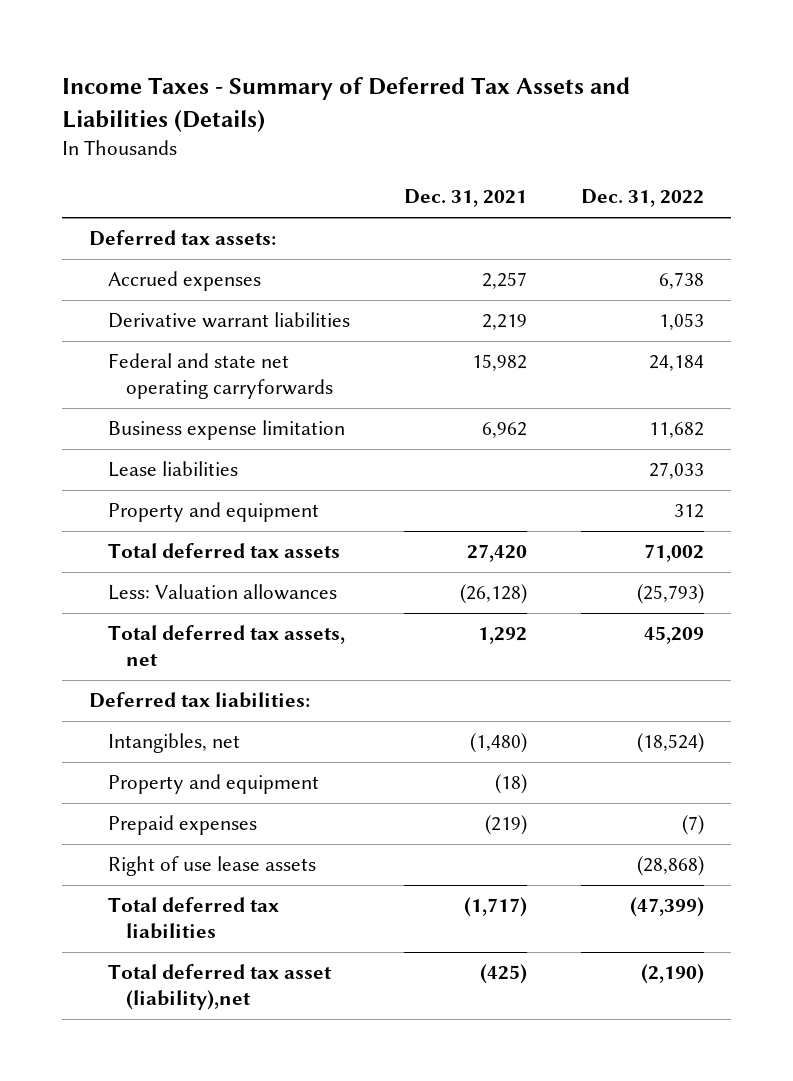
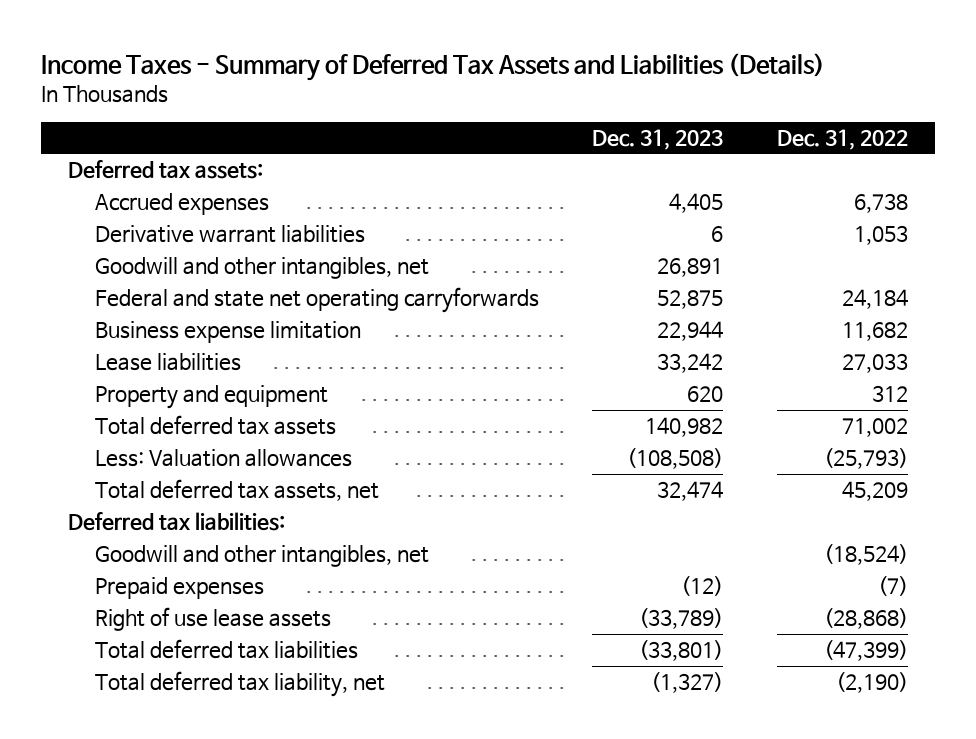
- | Dec. 31, 2021 | Dec. 31, 2022
+ | Dec. 31, 2023 | Dec. 31, 2022
+ Goodwill and other intangibles, net | 26,891 |
- Intangibles, net | (1,480) | (18,524)
- Property and equipment | (18) |
+ Goodwill and other intangibles, net | | (18,524)
- Total deferred tax asset (liability),net | (425) | (2,190)
+ Total deferred tax liability, net | (1,327) | (2,190)

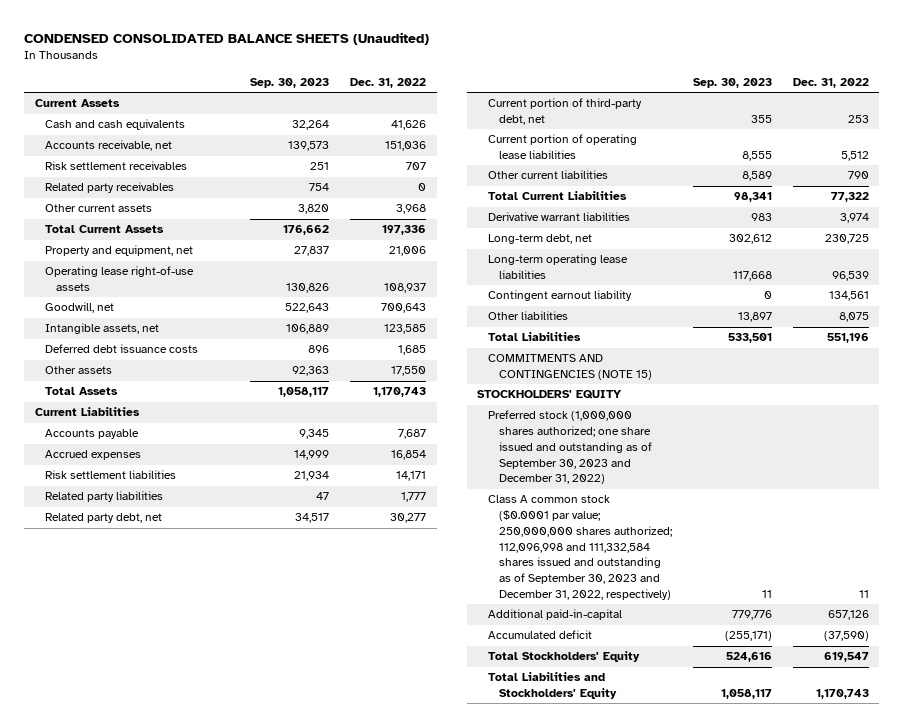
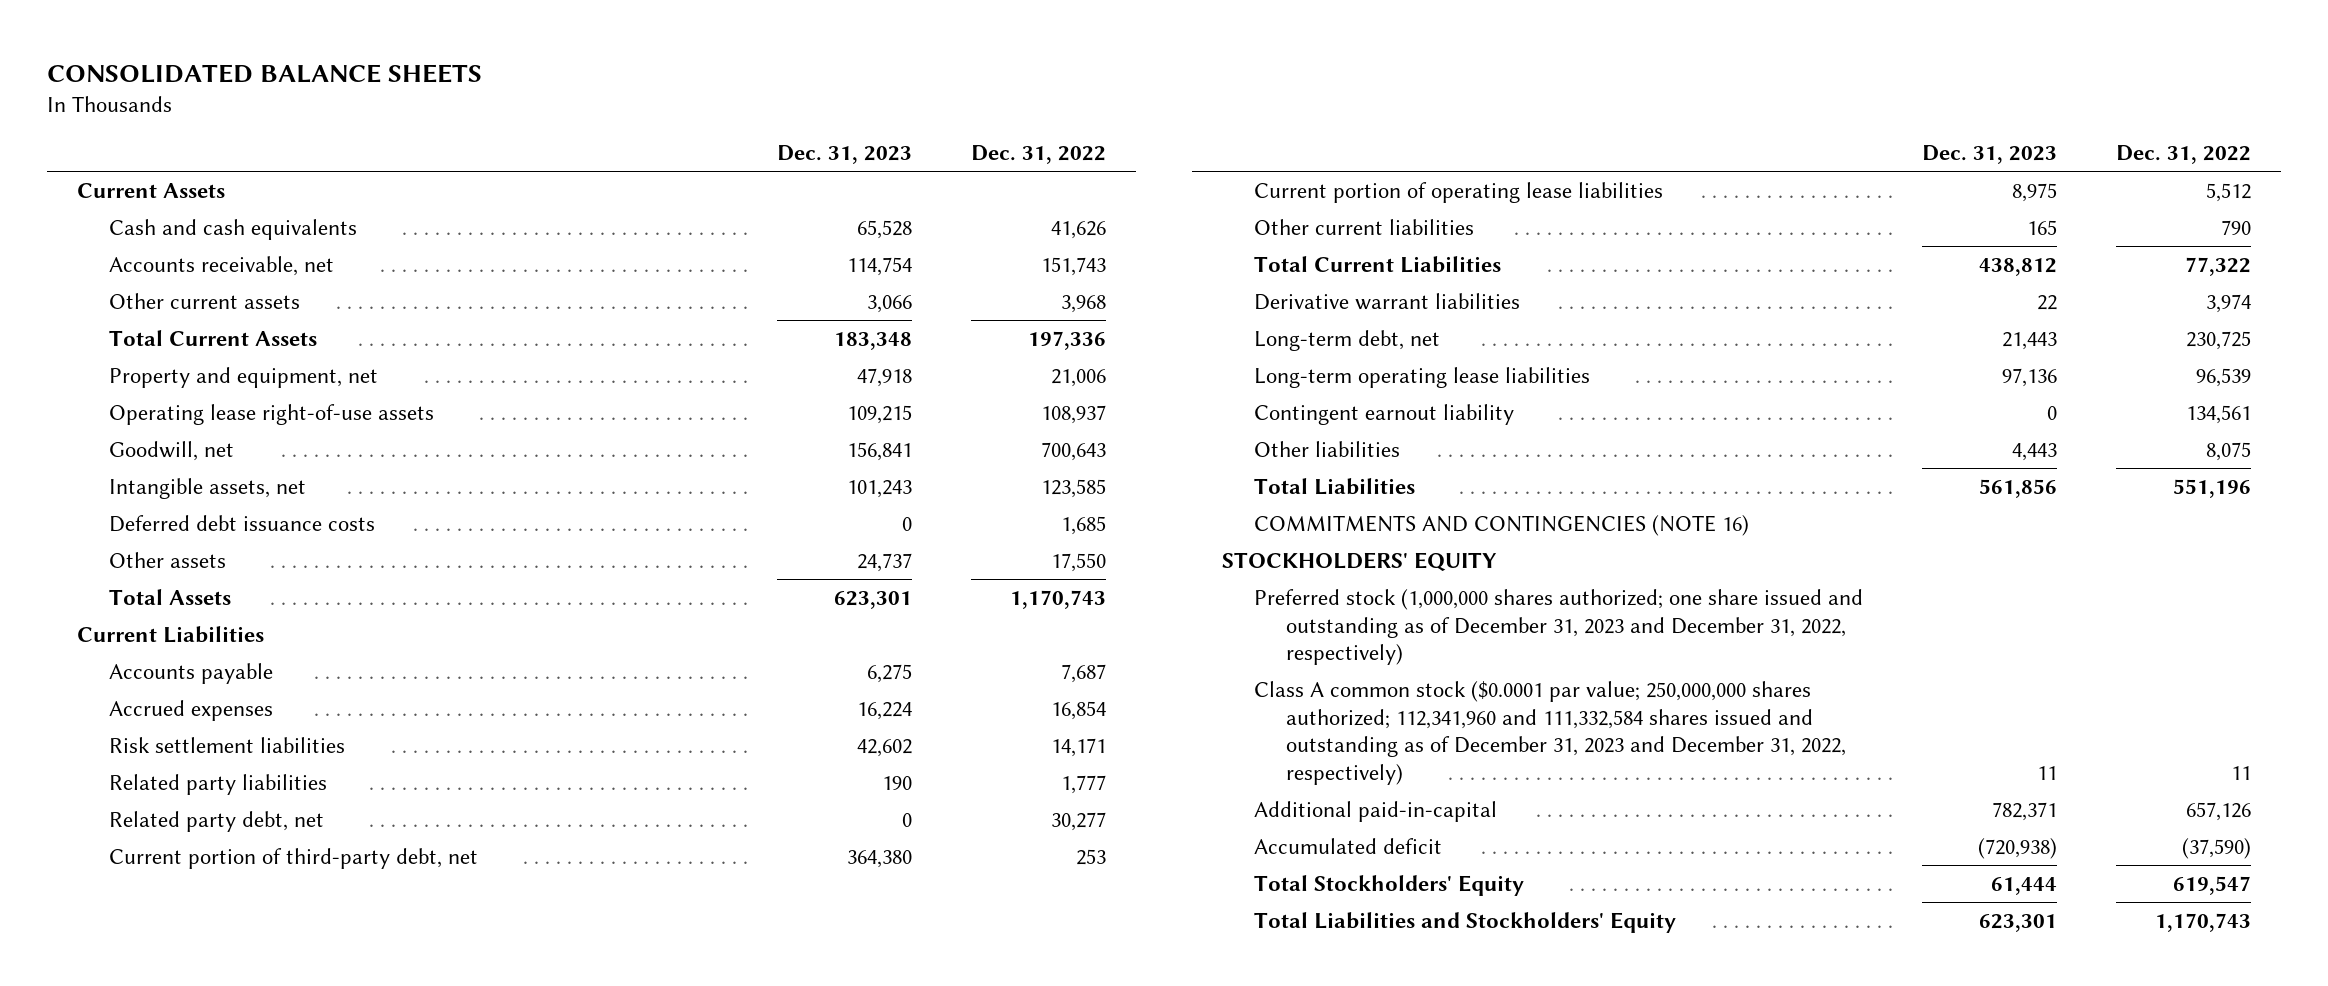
- CONDENSED CONSOLIDATED BALANCE SHEETS (Unaudited)
+ CONSOLIDATED BALANCE SHEETS
- | Sep. 30, 2023 | Dec. 31, 2022
+ | Dec. 31, 2023 | Dec. 31, 2022
- Accounts receivable, net | 139,573 | 151,036
- Risk settlement receivables | 251 | 707
- Related party receivables | 754 | 0
+ Accounts receivable, net | 114,754 | 151,743
- COMMITMENTS AND CONTINGENCIES (NOTE 15)
+ COMMITMENTS AND CONTINGENCIES (NOTE 16)
- Preferred stock (1,000,000 shares authorized; one share issued and outstanding as of September 30, 2023 and December 31, 2022)
- Class A common stock ($0.0001 par value; 250,000,000 shares authorized; 112,096,998 and 111,332,584 shares issued and outstanding as of September 30, 2023 and December 31, 2022, respectively) | 11 | 11
+ Preferred stock (1,000,000 shares authorized; one share issued and outstanding as of December 31, 2023 and December 31, 2022, respectively)
+ Class A common stock ($0.0001 par value; 250,000,000 shares authorized; 112,341,960 and 111,332,584 shares issued and outstanding as of December 31, 2023 and December 31, 2022, respectively) | 11 | 11

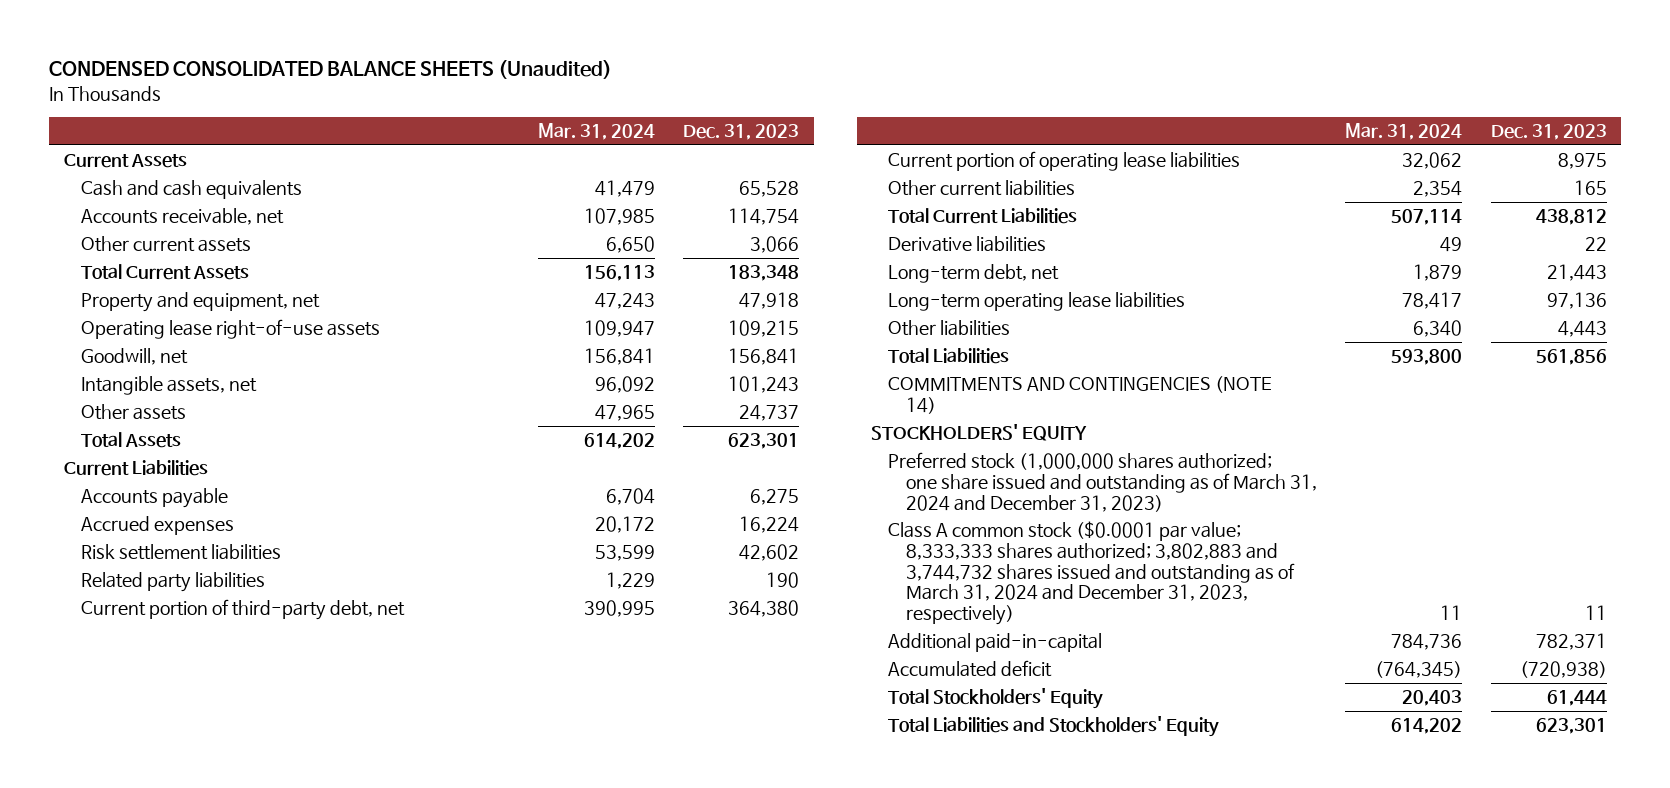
- CONSOLIDATED BALANCE SHEETS
+ CONDENSED CONSOLIDATED BALANCE SHEETS (Unaudited)
- | Dec. 31, 2023 | Dec. 31, 2022
+ | Mar. 31, 2024 | Dec. 31, 2023
- Deferred debt issuance costs | 0 | 1,685
- Related party debt, net | 0 | 30,277
- Derivative warrant liabilities | 22 | 3,974
+ Derivative liabilities | 49 | 22
- Contingent earnout liability | 0 | 134,561
- COMMITMENTS AND CONTINGENCIES (NOTE 16)
+ COMMITMENTS AND CONTINGENCIES (NOTE 14)
- Preferred stock (1,000,000 shares authorized; one share issued and outstanding as of December 31, 2023 and December 31, 2022, respectively)
- Class A common stock ($0.0001 par value; 250,000,000 shares authorized; 112,341,960 and 111,332,584 shares issued and outstanding as of December 31, 2023 and December 31, 2022, respectively) | 11 | 11
+ Preferred stock (1,000,000 shares authorized; one share issued and outstanding as of March 31, 2024 and December 31, 2023)
+ Class A common stock ($0.0001 par value; 8,333,333 shares authorized; 3,802,883 and 3,744,732 shares issued and outstanding as of March 31, 2024 and December 31, 2023, respectively) | 11 | 11

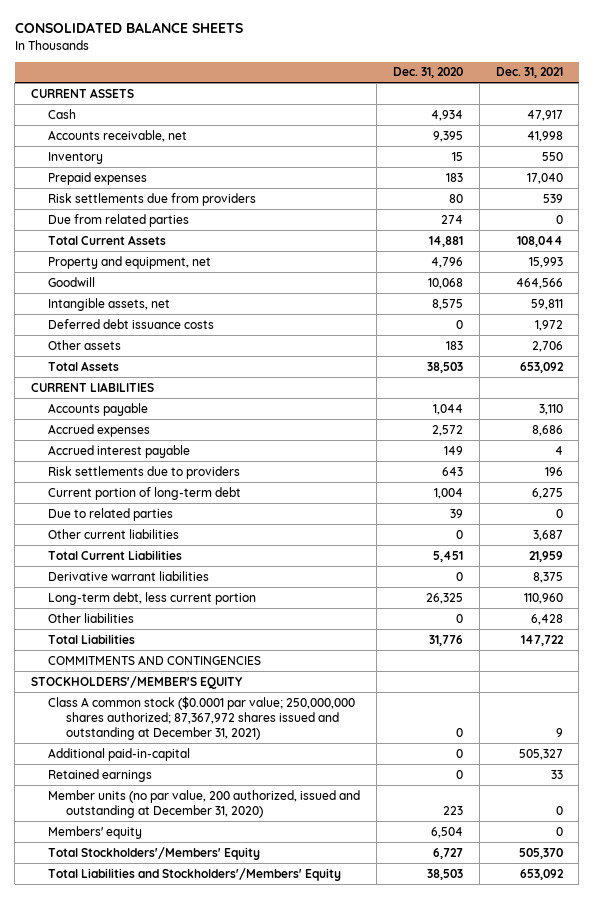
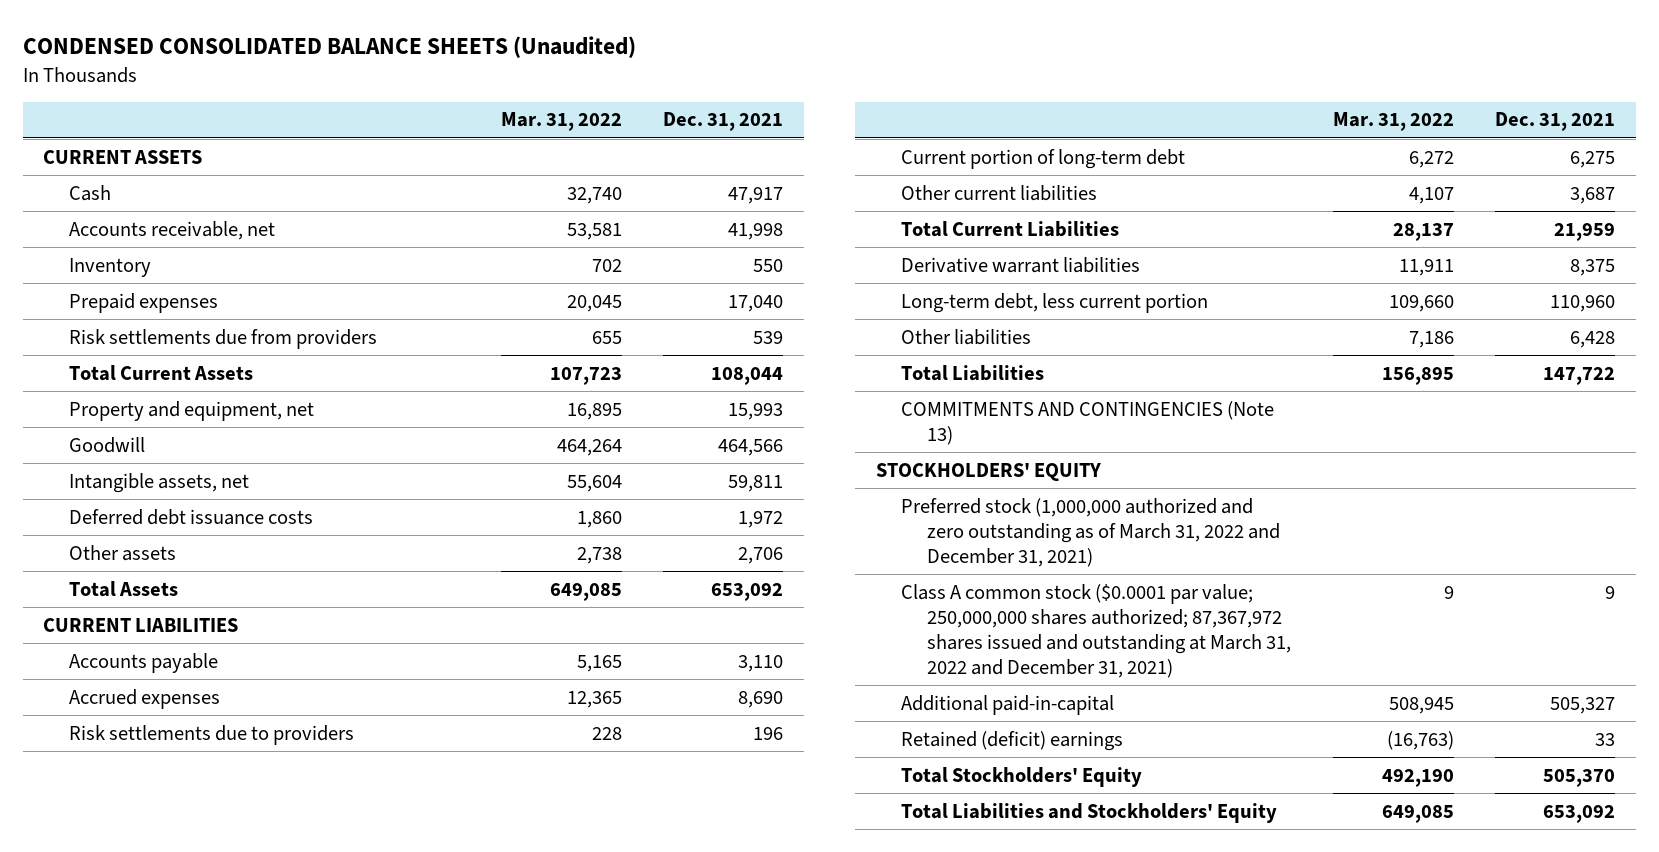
- CONSOLIDATED BALANCE SHEETS
+ CONDENSED CONSOLIDATED BALANCE SHEETS (Unaudited)
- | Dec. 31, 2020 | Dec. 31, 2021
+ | Mar. 31, 2022 | Dec. 31, 2021
- Due from related parties | 274 | 0
- Accrued expenses | 2,572 | 8,686
- Accrued interest payable | 149 | 4
+ Accrued expenses | 12,365 | 8,690
- Due to related parties | 39 | 0
- COMMITMENTS AND CONTINGENCIES
- STOCKHOLDERS'/MEMBER'S EQUITY
- Class A common stock ($0.0001 par value; 250,000,000 shares authorized; 87,367,972 shares issued and outstanding at December 31, 2021) | 0 | 9
+ COMMITMENTS AND CONTINGENCIES (Note 13)
+ STOCKHOLDERS' EQUITY
+ Preferred stock (1,000,000 authorized and zero outstanding as of March 31, 2022 and December 31, 2021)
+ Class A common stock ($0.0001 par value; 250,000,000 shares authorized; 87,367,972 shares issued and outstanding at March 31, 2022 and December 31, 2021) | 9 | 9
- Retained earnings | 0 | 33
- Member units (no par value, 200 authorized, issued and outstanding at December 31, 2020) | 223 | 0
- Members' equity | 6,504 | 0
- Total Stockholders'/Members' Equity | 6,727 | 505,370
- Total Liabilities and Stockholders'/Members' Equity | 38,503 | 653,092
+ Retained (deficit) earnings | (16,763) | 33
+ Total Stockholders' Equity | 492,190 | 505,370
+ Total Liabilities and Stockholders' Equity | 649,085 | 653,092

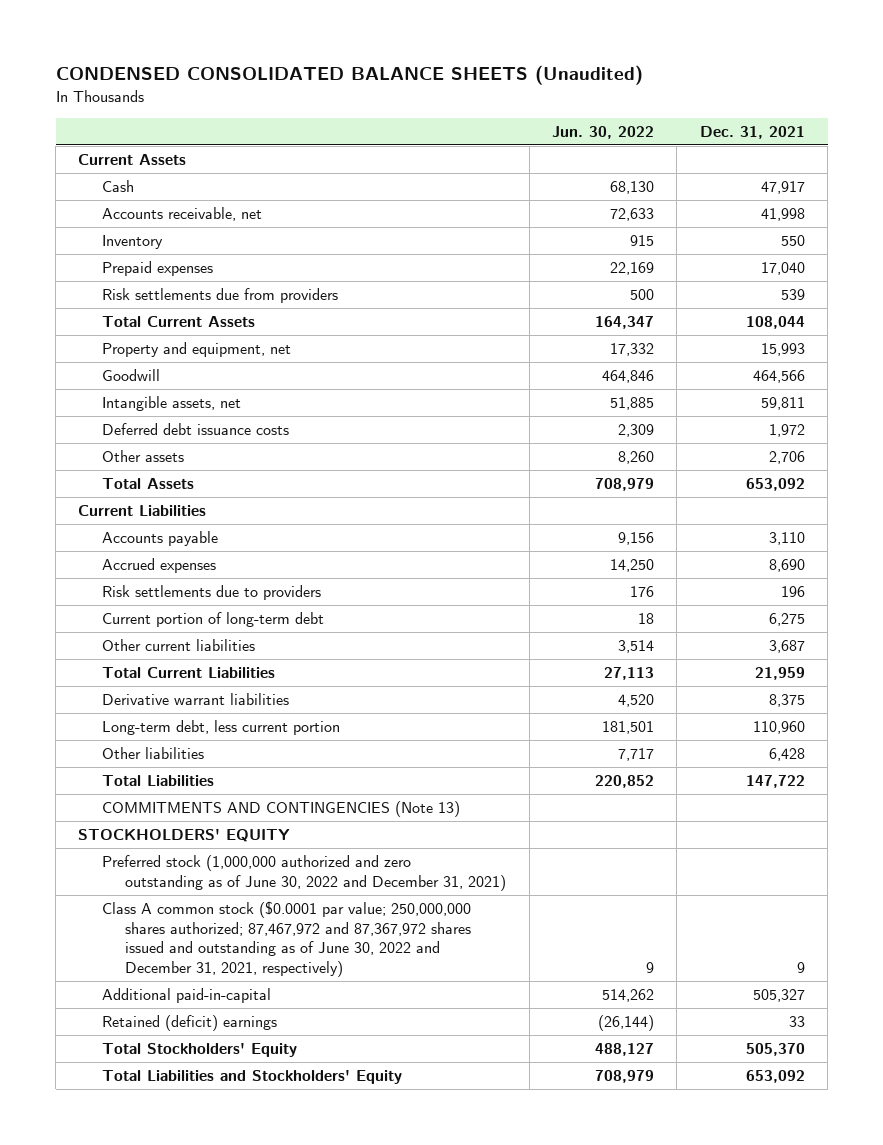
- | Mar. 31, 2022 | Dec. 31, 2021
+ | Jun. 30, 2022 | Dec. 31, 2021
- CURRENT ASSETS
+ Current Assets
- CURRENT LIABILITIES
+ Current Liabilities
- Preferred stock (1,000,000 authorized and zero outstanding as of March 31, 2022 and December 31, 2021)
- Class A common stock ($0.0001 par value; 250,000,000 shares authorized; 87,367,972 shares issued and outstanding at March 31, 2022 and December 31, 2021) | 9 | 9
+ Preferred stock (1,000,000 authorized and zero outstanding as of June 30, 2022 and December 31, 2021)
+ Class A common stock ($0.0001 par value; 250,000,000 shares authorized; 87,467,972 and 87,367,972 shares issued and outstanding as of June 30, 2022 and December 31, 2021, respectively) | 9 | 9

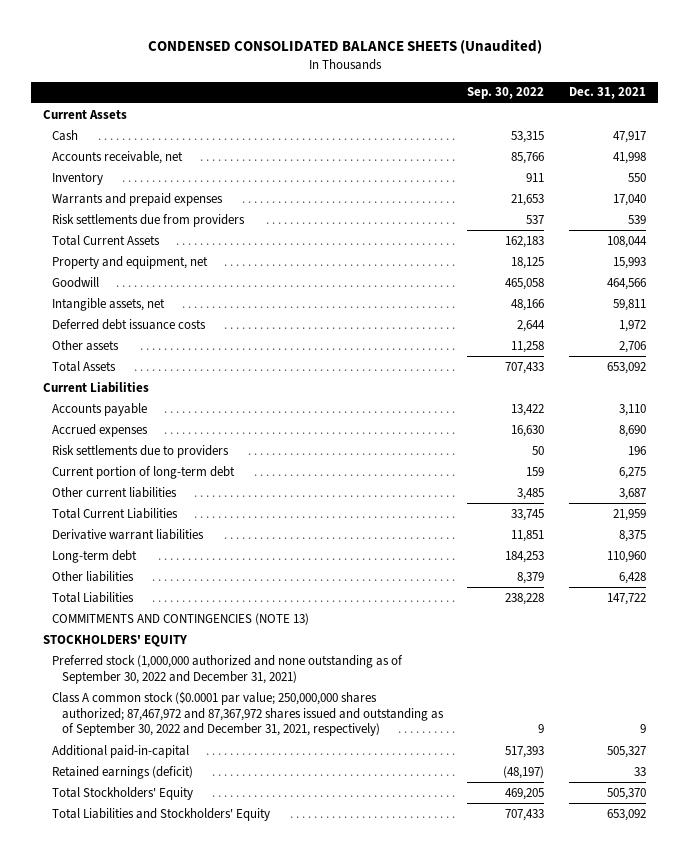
- | Jun. 30, 2022 | Dec. 31, 2021
+ | Sep. 30, 2022 | Dec. 31, 2021
- Prepaid expenses | 22,169 | 17,040
+ Warrants and prepaid expenses | 21,653 | 17,040
- Long-term debt, less current portion | 181,501 | 110,960
+ Long-term debt | 184,253 | 110,960
- COMMITMENTS AND CONTINGENCIES (Note 13)
+ COMMITMENTS AND CONTINGENCIES (NOTE 13)
- Preferred stock (1,000,000 authorized and zero outstanding as of June 30, 2022 and December 31, 2021)
- Class A common stock ($0.0001 par value; 250,000,000 shares authorized; 87,467,972 and 87,367,972 shares issued and outstanding as of June 30, 2022 and December 31, 2021, respectively) | 9 | 9
+ Preferred stock (1,000,000 authorized and none outstanding as of September 30, 2022 and December 31, 2021)
+ Class A common stock ($0.0001 par value; 250,000,000 shares authorized; 87,467,972 and 87,367,972 shares issued and outstanding as of September 30, 2022 and December 31, 2021, respectively) | 9 | 9
- Retained (deficit) earnings | (26,144) | 33
+ Retained earnings (deficit) | (48,197) | 33

